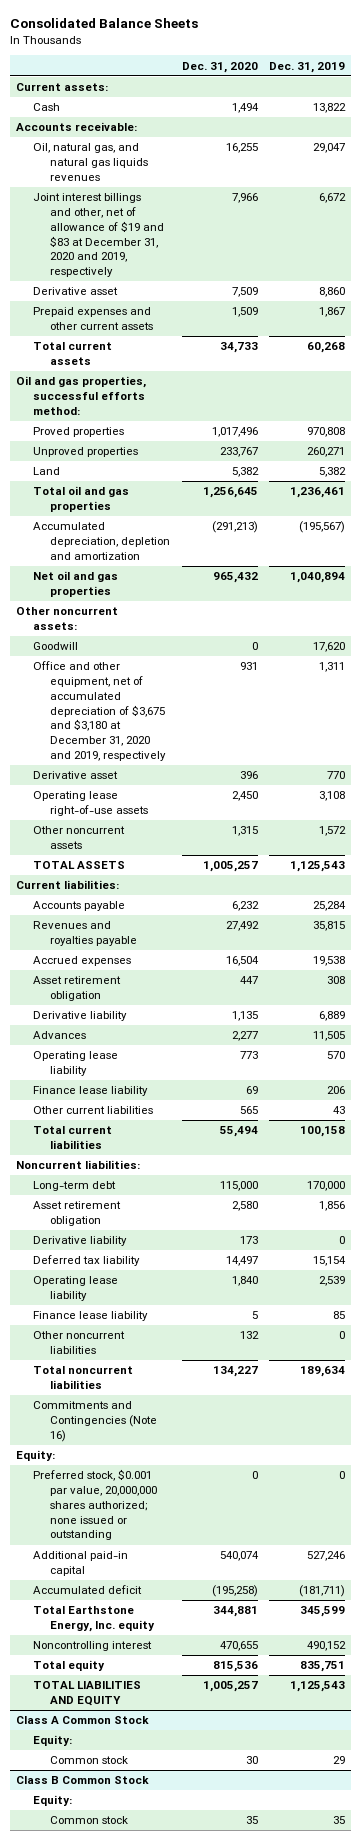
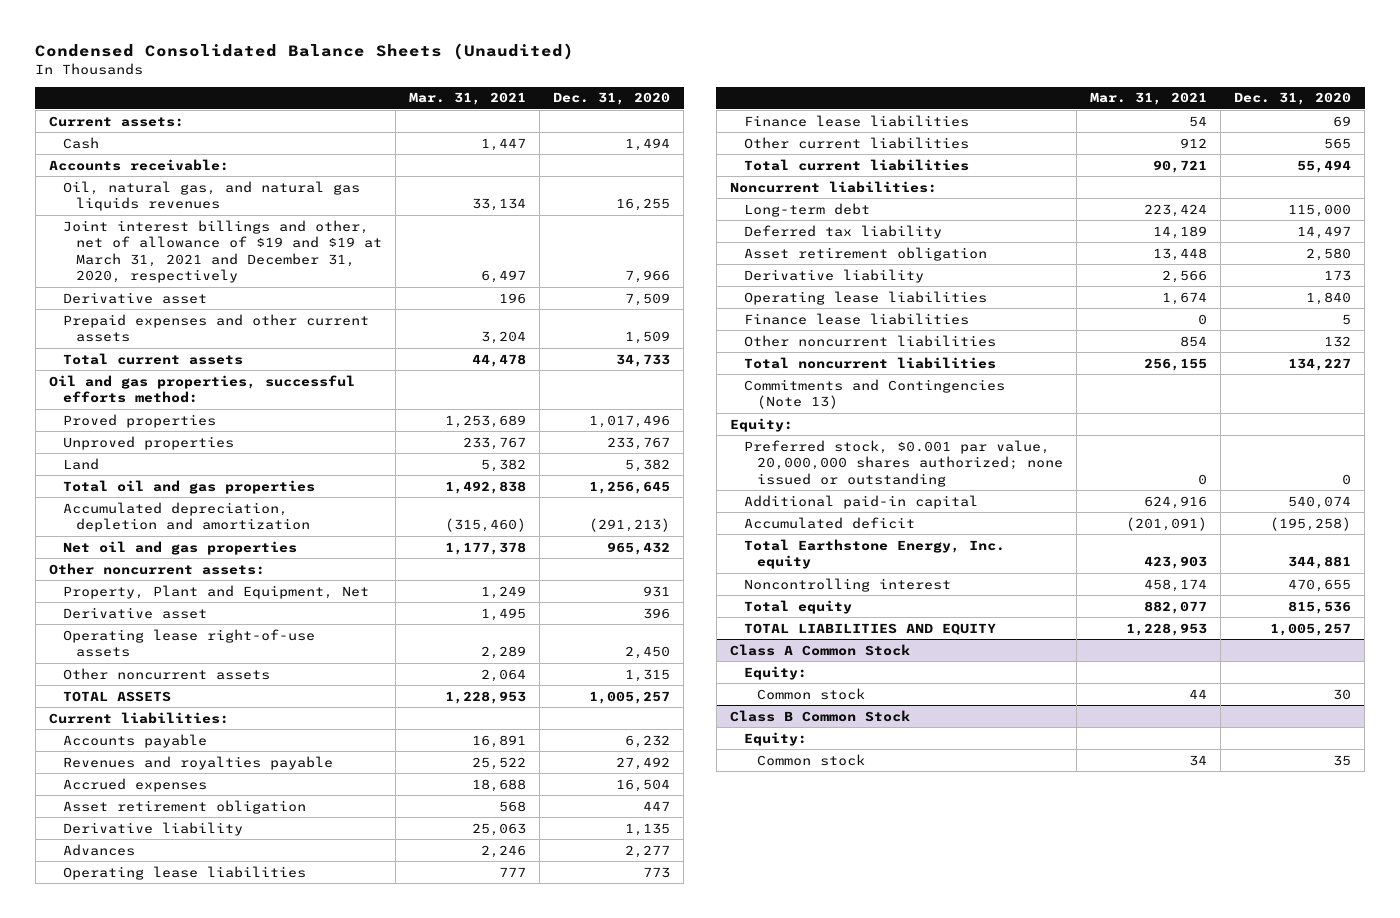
- Consolidated Balance Sheets
+ Condensed Consolidated Balance Sheets (Unaudited)
- | Dec. 31, 2020 | Dec. 31, 2019
+ | Mar. 31, 2021 | Dec. 31, 2020
- Joint interest billings and other, net of allowance of $19 and $83 at December 31, 2020 and 2019, respectively | 7,966 | 6,672
+ Joint interest billings and other, net of allowance of $19 and $19 at March 31, 2021 and December 31, 2020, respectively | 6,497 | 7,966
- Goodwill | 0 | 17,620
- Office and other equipment, net of accumulated depreciation of $3,675 and $3,180 at December 31, 2020 and 2019, respectively | 931 | 1,311
+ Property, Plant and Equipment, Net | 1,249 | 931
- Operating lease liability | 773 | 570
- Finance lease liability | 69 | 206
+ Operating lease liabilities | 777 | 773
+ Finance lease liabilities | 54 | 69
moved up: Deferred tax liability | 14,189 | 14,497
- Operating lease liability | 1,840 | 2,539
- Finance lease liability | 5 | 85
+ Operating lease liabilities | 1,674 | 1,840
+ Finance lease liabilities | 0 | 5
- Commitments and Contingencies (Note 16)
+ Commitments and Contingencies (Note 13)

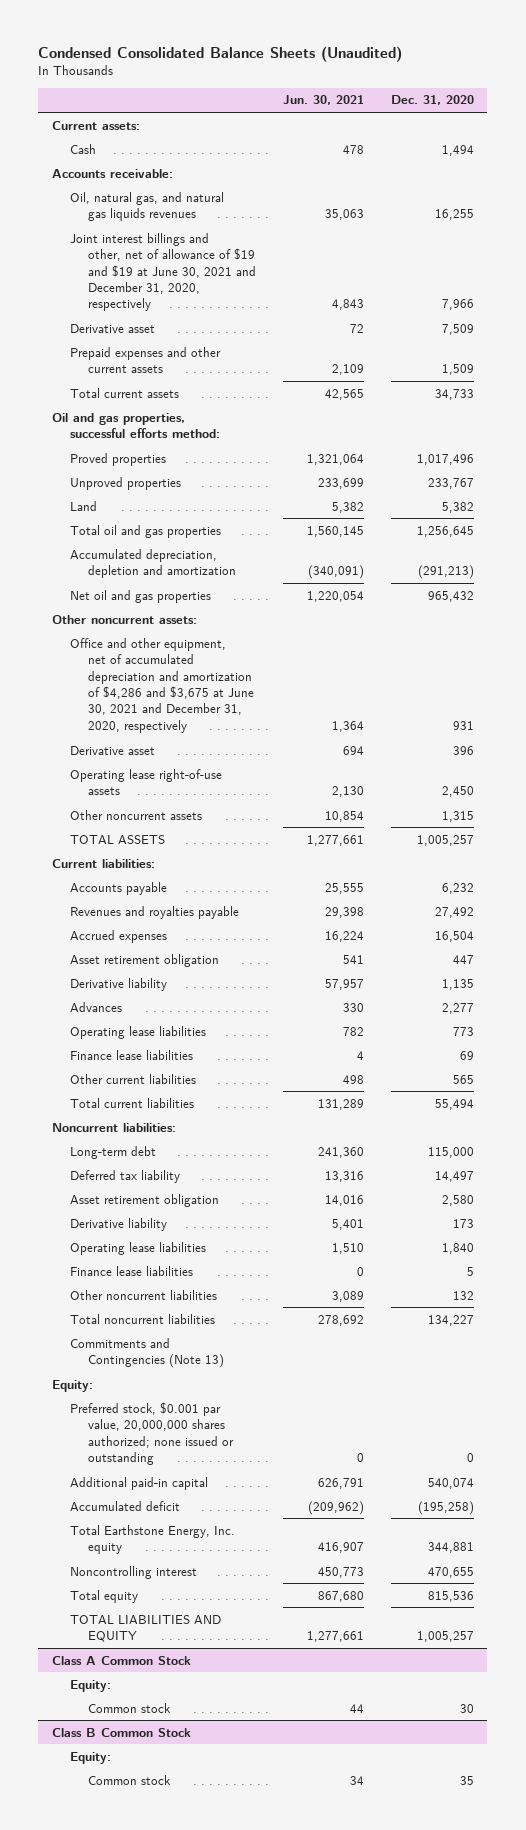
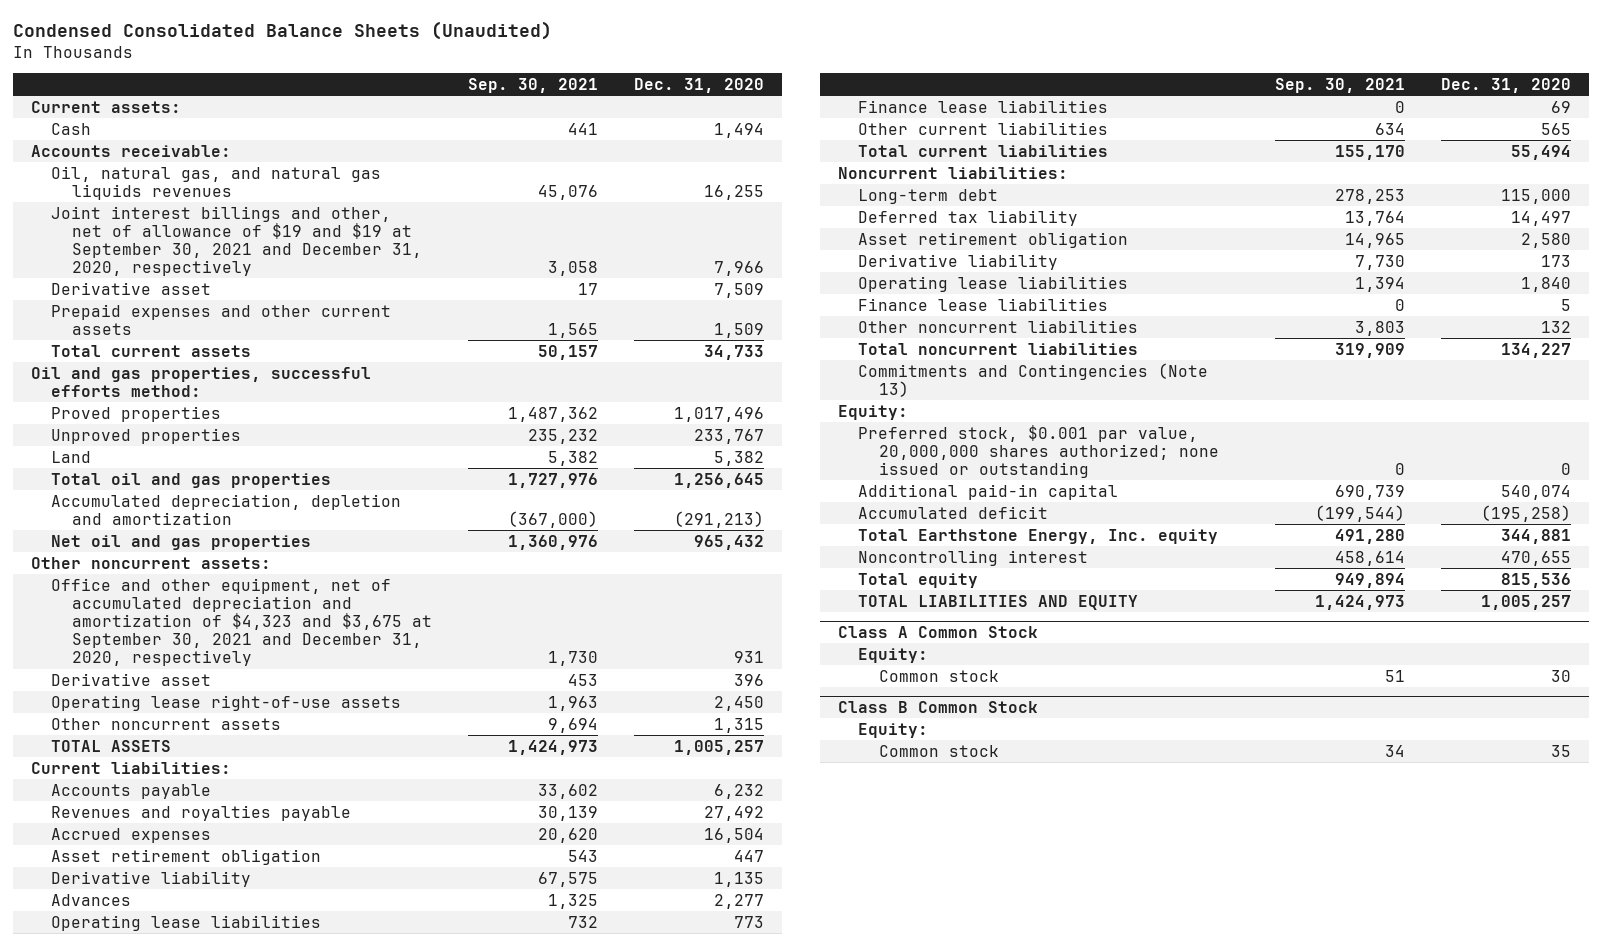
- | Jun. 30, 2021 | Dec. 31, 2020
+ | Sep. 30, 2021 | Dec. 31, 2020
- Joint interest billings and other, net of allowance of $19 and $19 at June 30, 2021 and December 31, 2020, respectively | 4,843 | 7,966
+ Joint interest billings and other, net of allowance of $19 and $19 at September 30, 2021 and December 31, 2020, respectively | 3,058 | 7,966
- Office and other equipment, net of accumulated depreciation and amortization of $4,286 and $3,675 at June 30, 2021 and December 31, 2020, respectively | 1,364 | 931
+ Office and other equipment, net of accumulated depreciation and amortization of $4,323 and $3,675 at September 30, 2021 and December 31, 2020, respectively | 1,730 | 931

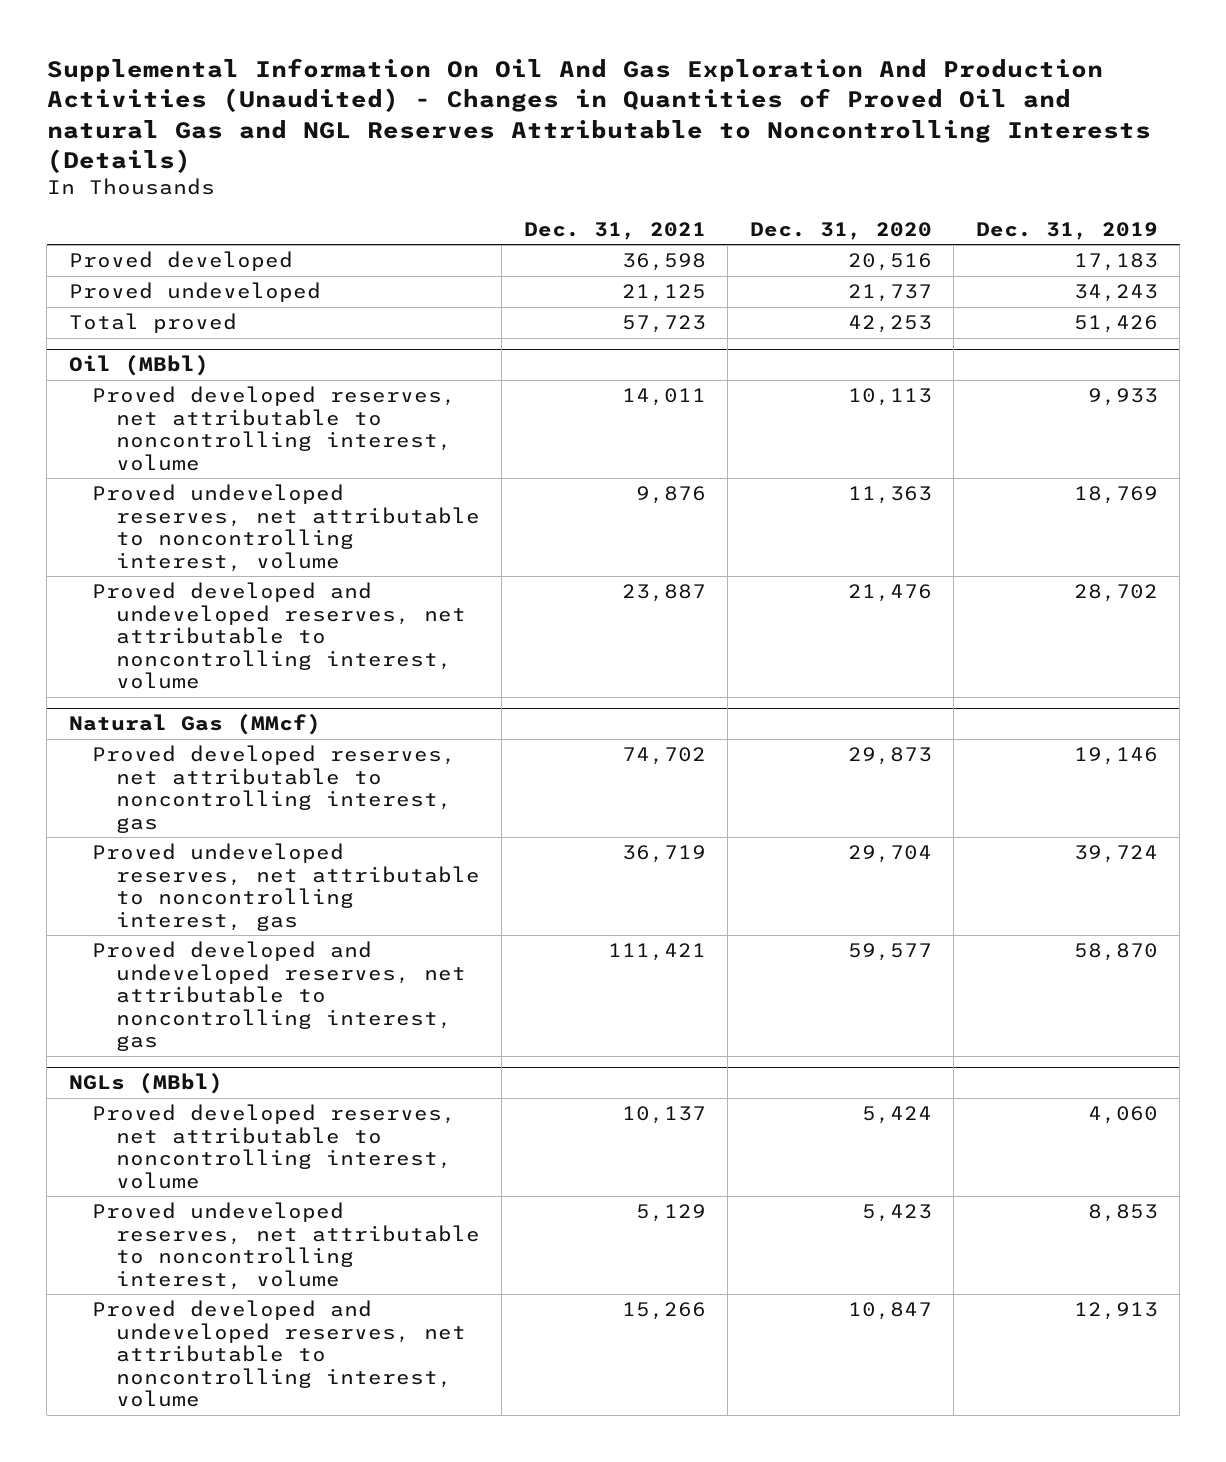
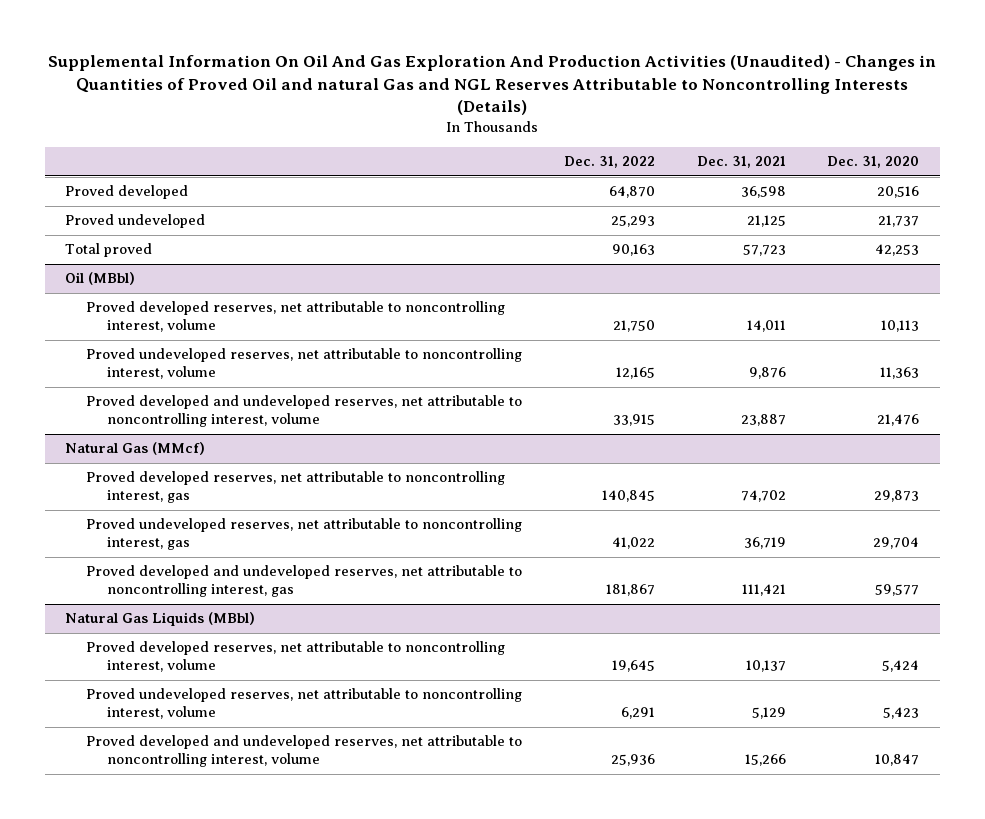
- | Dec. 31, 2021 | Dec. 31, 2020 | Dec. 31, 2019
+ | Dec. 31, 2022 | Dec. 31, 2021 | Dec. 31, 2020
- NGLs (MBbl)
+ Natural Gas Liquids (MBbl)

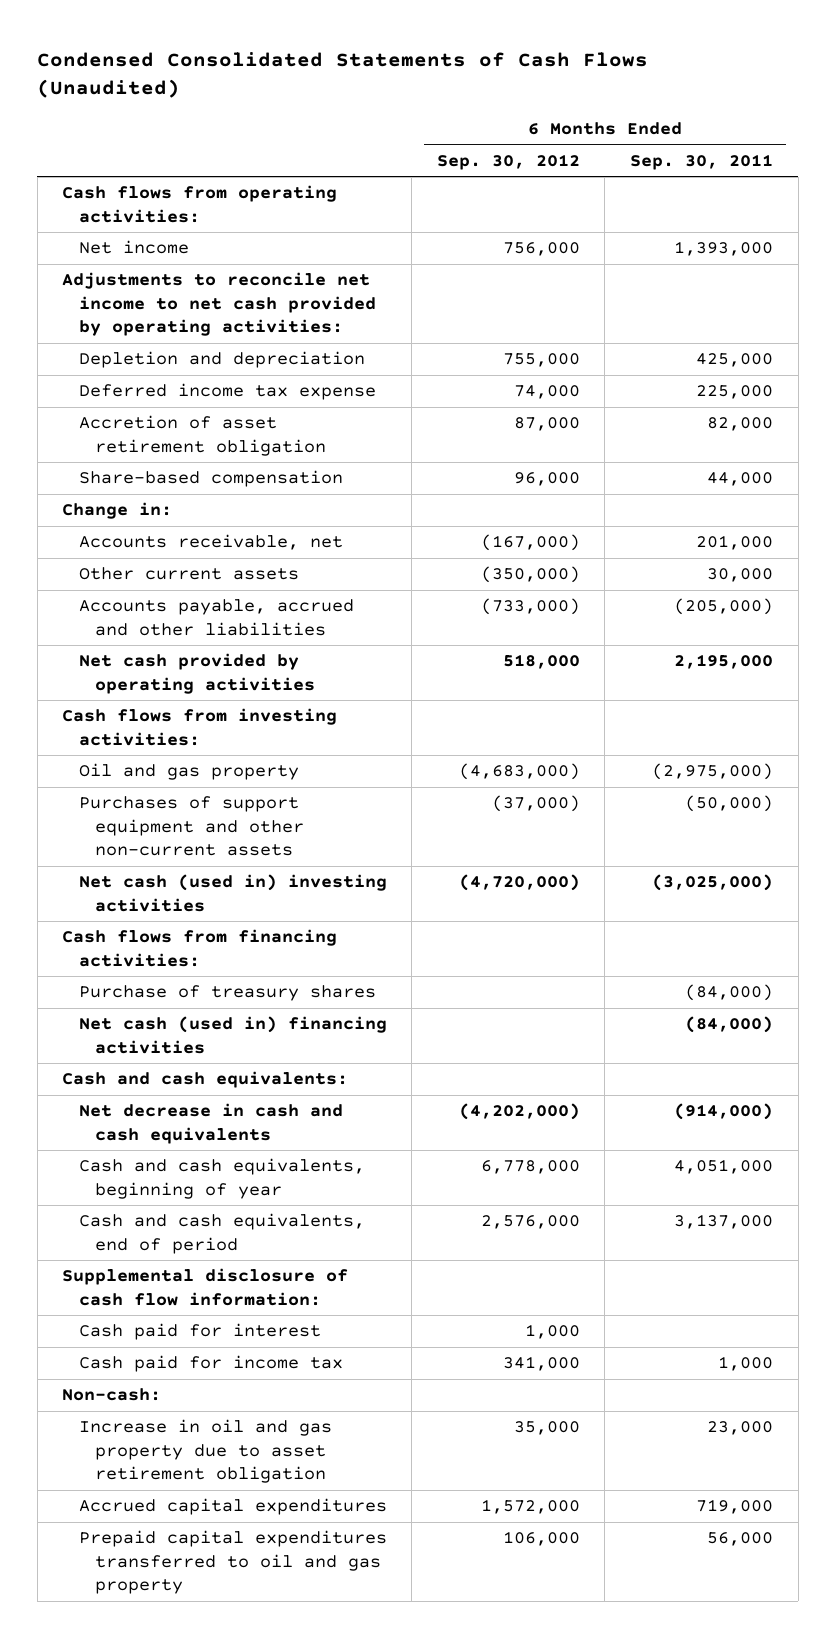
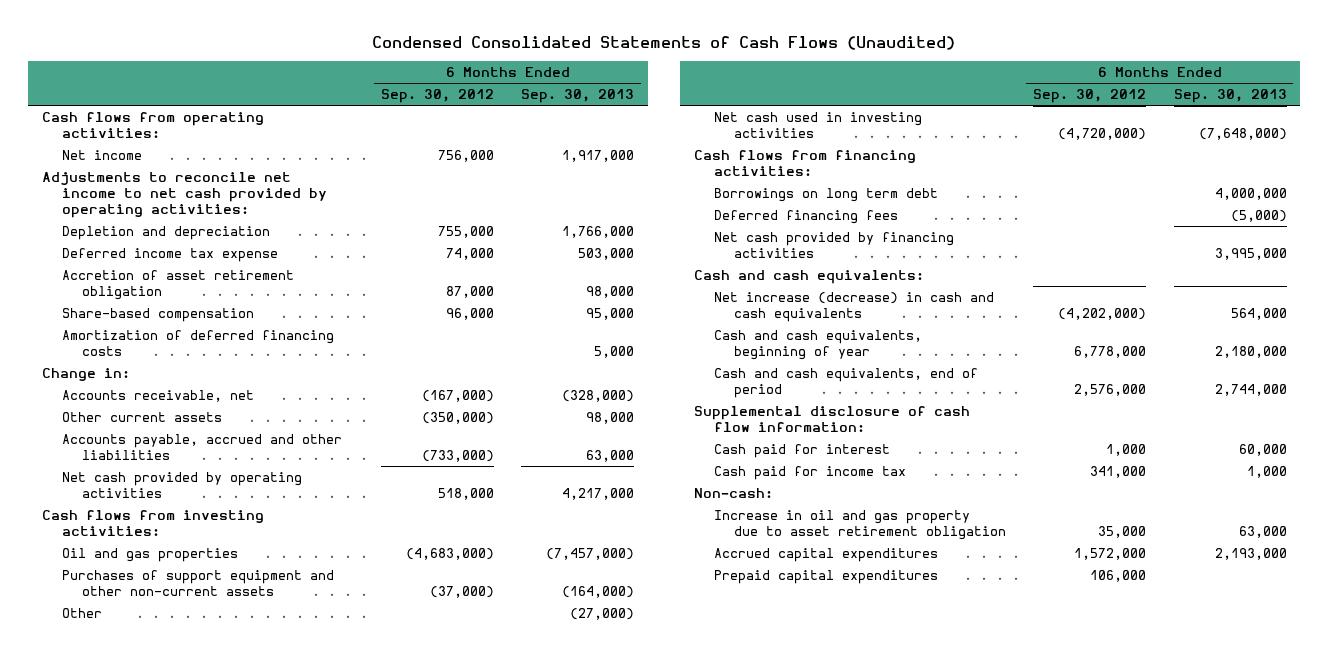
- | 6 Months Ended Sep. 30, 2012 | 6 Months Ended Sep. 30, 2011
+ | 6 Months Ended Sep. 30, 2012 | 6 Months Ended Sep. 30, 2013
+ Amortization of deferred financing costs | | 5,000
- Oil and gas property | (4,683,000) | (2,975,000)
+ Oil and gas properties | (4,683,000) | (7,457,000)
- Net cash (used in) investing activities | (4,720,000) | (3,025,000)
+ Other | | (27,000)
+ Net cash used in investing activities | (4,720,000) | (7,648,000)
- Purchase of treasury shares | | (84,000)
- Net cash (used in) financing activities | | (84,000)
+ Borrowings on long term debt | | 4,000,000
+ Deferred financing fees | | (5,000)
+ Net cash provided by financing activities | | 3,995,000
- Net decrease in cash and cash equivalents | (4,202,000) | (914,000)
+ Net increase (decrease) in cash and cash equivalents | (4,202,000) | 564,000
- Prepaid capital expenditures transferred to oil and gas property | 106,000 | 56,000
+ Prepaid capital expenditures | 106,000 |

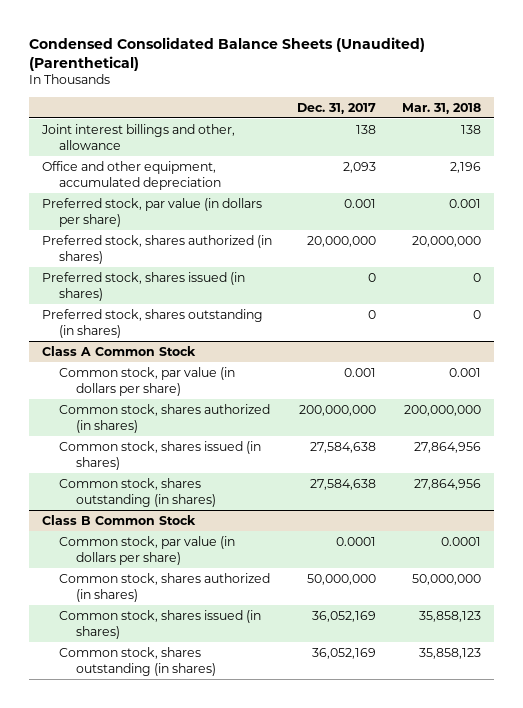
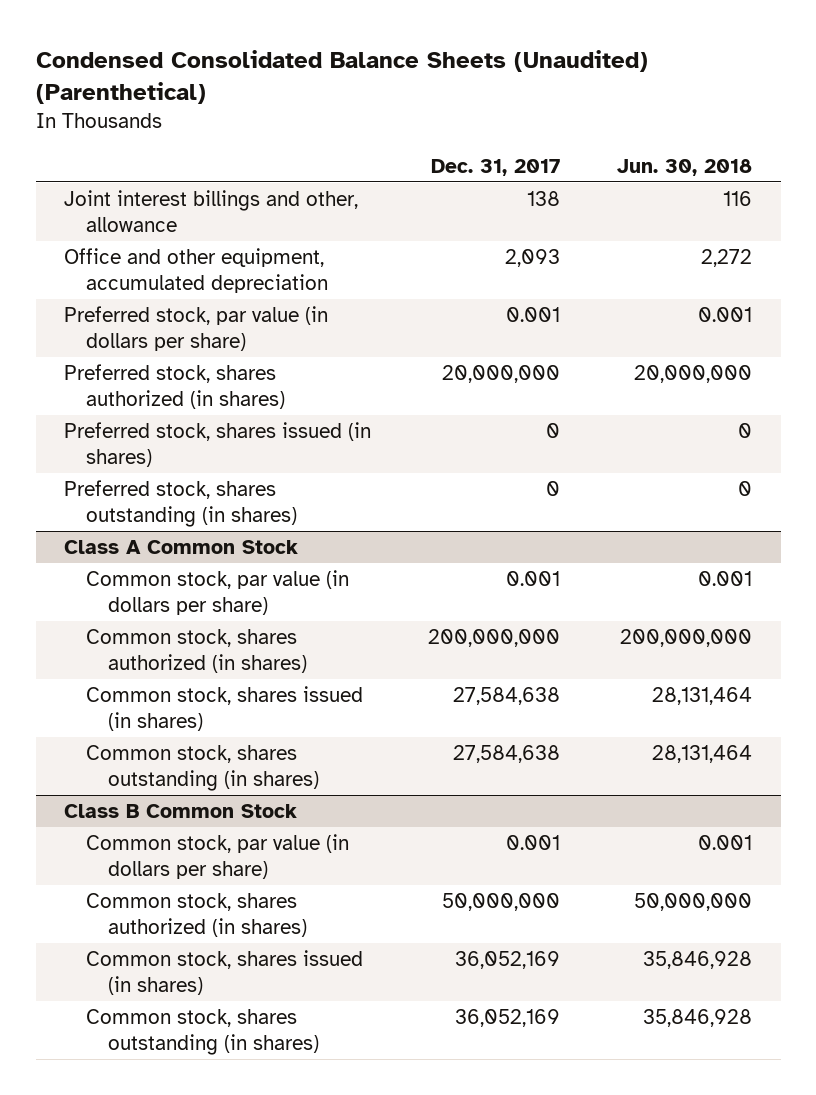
- | Dec. 31, 2017 | Mar. 31, 2018
+ | Dec. 31, 2017 | Jun. 30, 2018
@ Class B Common Stock
- Common stock, par value (in dollars per share) | 0.0001 | 0.0001
+ Common stock, par value (in dollars per share) | 0.001 | 0.001

